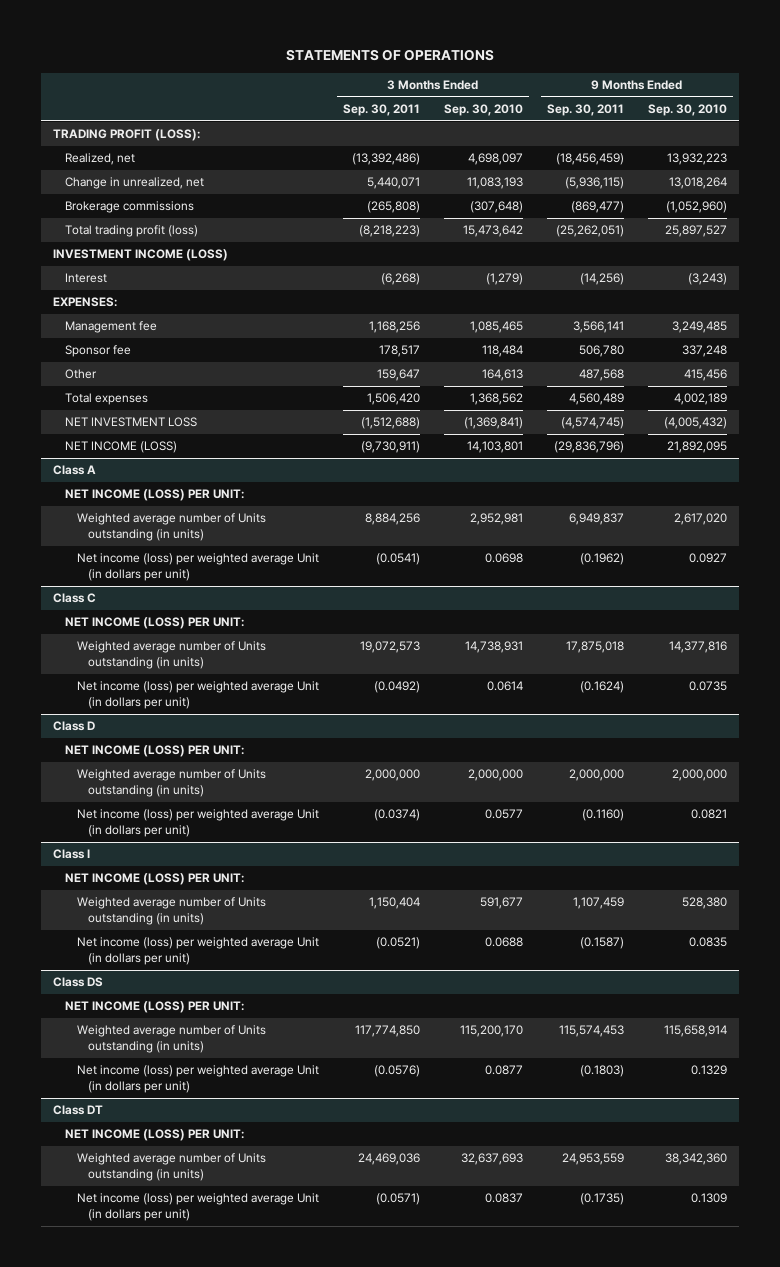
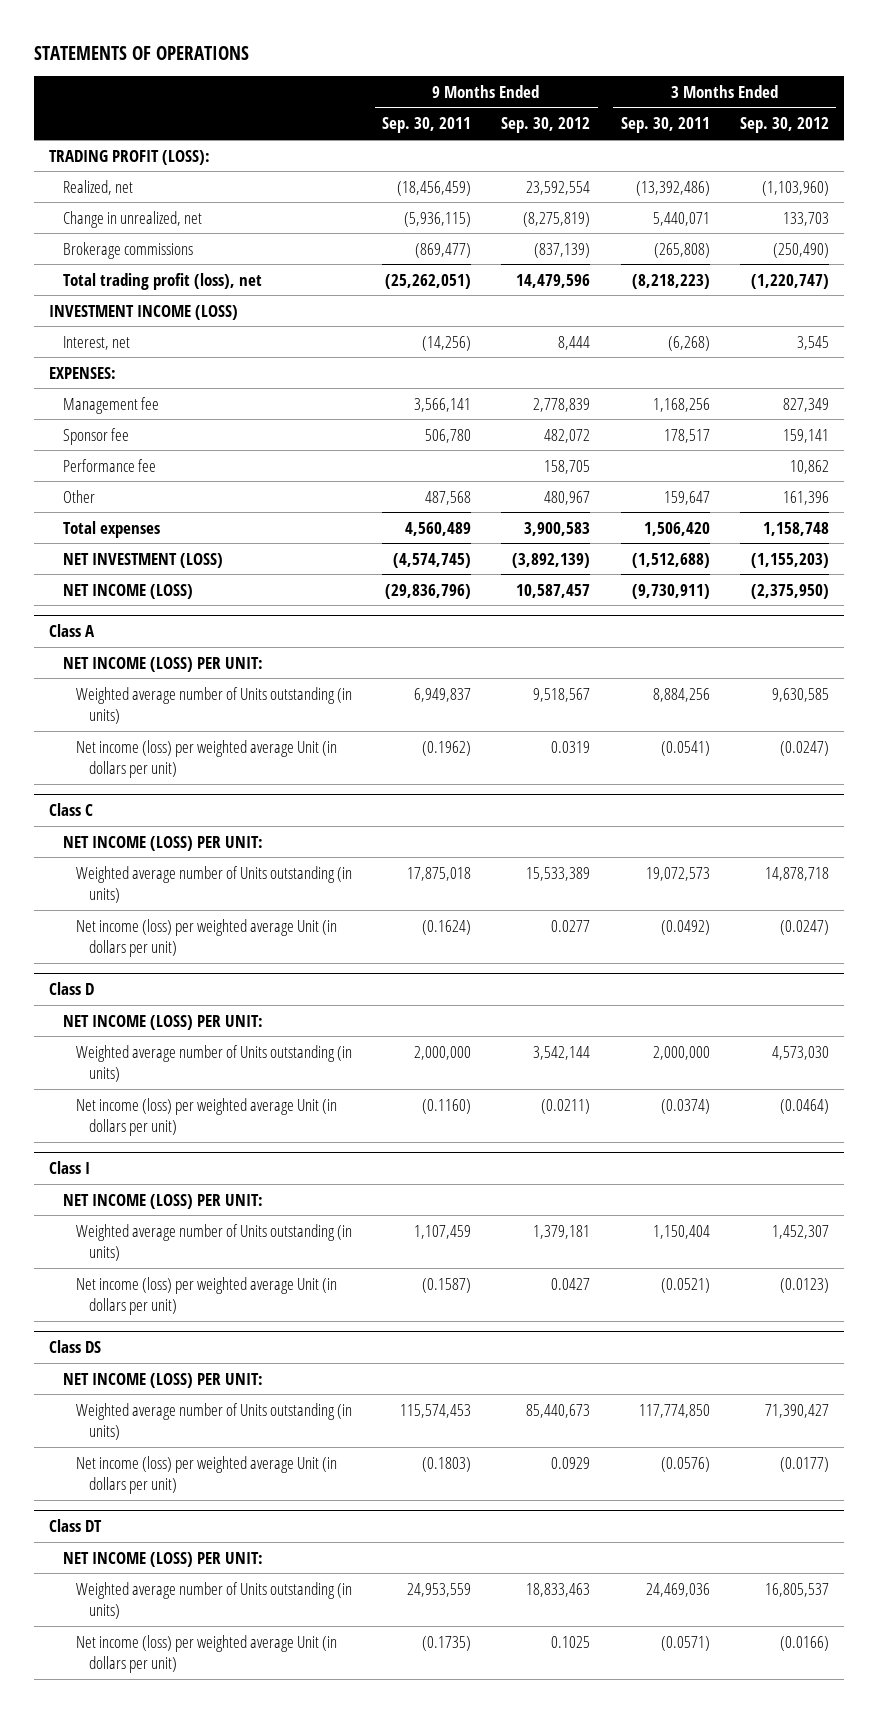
- | 3 Months Ended Sep. 30, 2011 | 3 Months Ended Sep. 30, 2010 | 9 Months Ended Sep. 30, 2011 | 9 Months Ended Sep. 30, 2010
+ | 9 Months Ended Sep. 30, 2011 | 9 Months Ended Sep. 30, 2012 | 3 Months Ended Sep. 30, 2011 | 3 Months Ended Sep. 30, 2012
- Total trading profit (loss) | (8,218,223) | 15,473,642 | (25,262,051) | 25,897,527
+ Total trading profit (loss), net | (25,262,051) | 14,479,596 | (8,218,223) | (1,220,747)
- Interest | (6,268) | (1,279) | (14,256) | (3,243)
+ Interest, net | (14,256) | 8,444 | (6,268) | 3,545
+ Performance fee | | 158,705 | | 10,862
- NET INVESTMENT LOSS | (1,512,688) | (1,369,841) | (4,574,745) | (4,005,432)
+ NET INVESTMENT (LOSS) | (4,574,745) | (3,892,139) | (1,512,688) | (1,155,203)

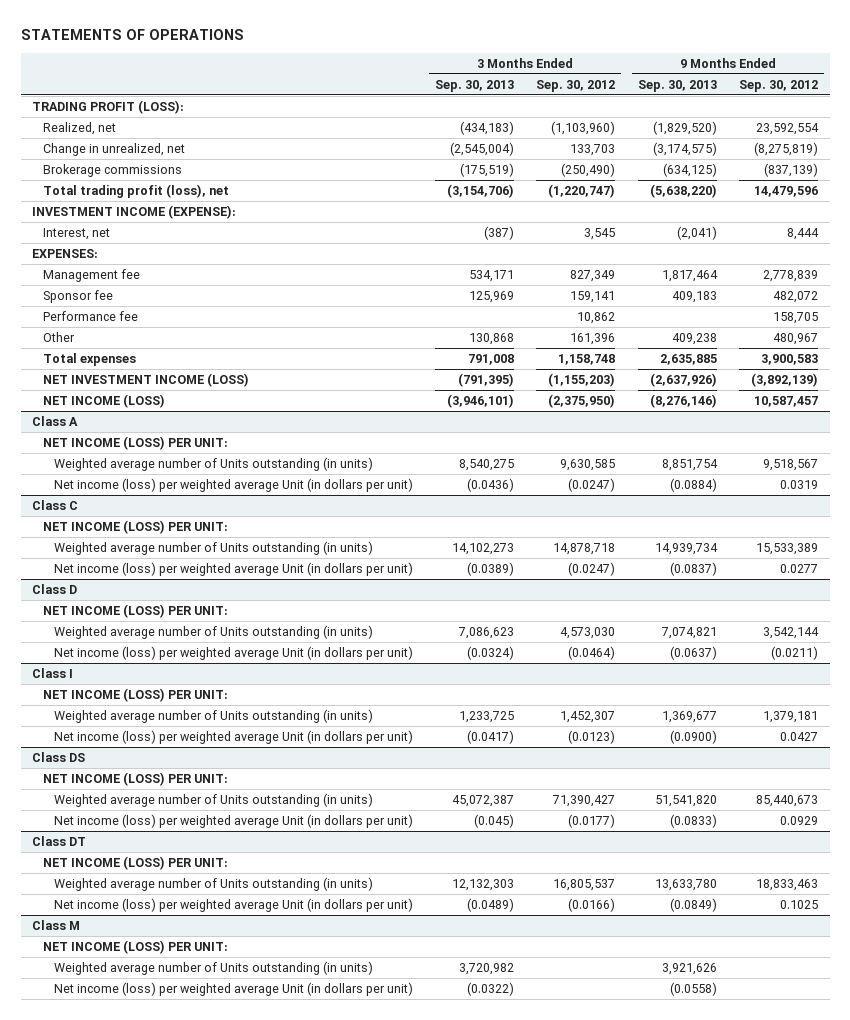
- | 9 Months Ended Sep. 30, 2011 | 9 Months Ended Sep. 30, 2012 | 3 Months Ended Sep. 30, 2011 | 3 Months Ended Sep. 30, 2012
+ | 3 Months Ended Sep. 30, 2013 | 3 Months Ended Sep. 30, 2012 | 9 Months Ended Sep. 30, 2013 | 9 Months Ended Sep. 30, 2012
- INVESTMENT INCOME (LOSS)
+ INVESTMENT INCOME (EXPENSE):
- NET INVESTMENT (LOSS) | (4,574,745) | (3,892,139) | (1,512,688) | (1,155,203)
+ NET INVESTMENT INCOME (LOSS) | (791,395) | (1,155,203) | (2,637,926) | (3,892,139)
+ Class M
+ NET INCOME (LOSS) PER UNIT:
+ Weighted average number of Units outstanding (in units) | 3,720,982 | | 3,921,626 |
+ Net income (loss) per weighted average Unit (in dollars per unit) | (0.0322) | | (0.0558) |

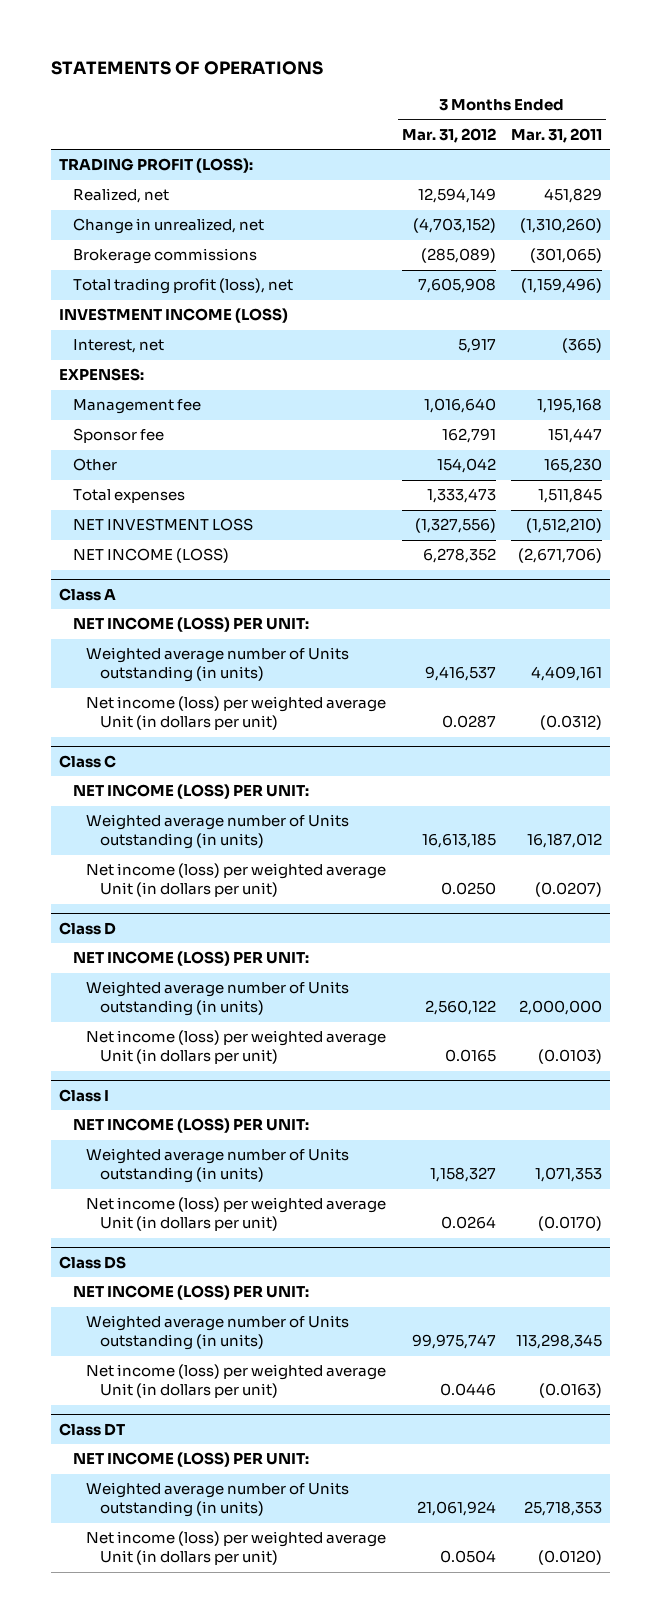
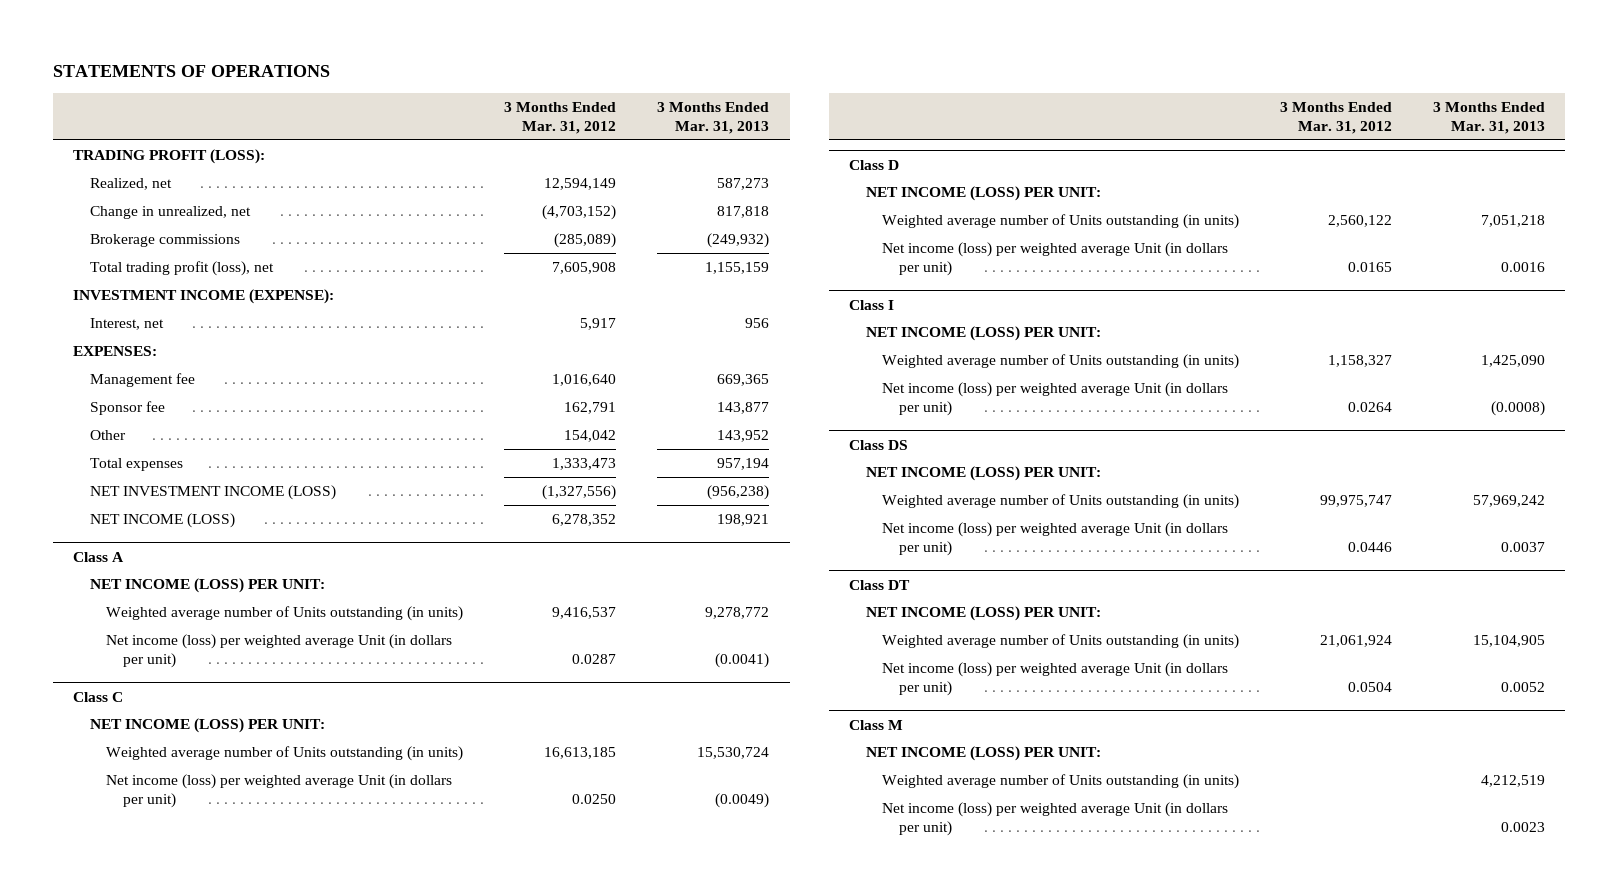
- | 3 Months Ended Mar. 31, 2012 | 3 Months Ended Mar. 31, 2011
+ | 3 Months Ended Mar. 31, 2012 | 3 Months Ended Mar. 31, 2013
- INVESTMENT INCOME (LOSS)
+ INVESTMENT INCOME (EXPENSE):
- NET INVESTMENT LOSS | (1,327,556) | (1,512,210)
+ NET INVESTMENT INCOME (LOSS) | (1,327,556) | (956,238)
+ Class M
+ NET INCOME (LOSS) PER UNIT:
+ Weighted average number of Units outstanding (in units) | | 4,212,519
+ Net income (loss) per weighted average Unit (in dollars per unit) | | 0.0023

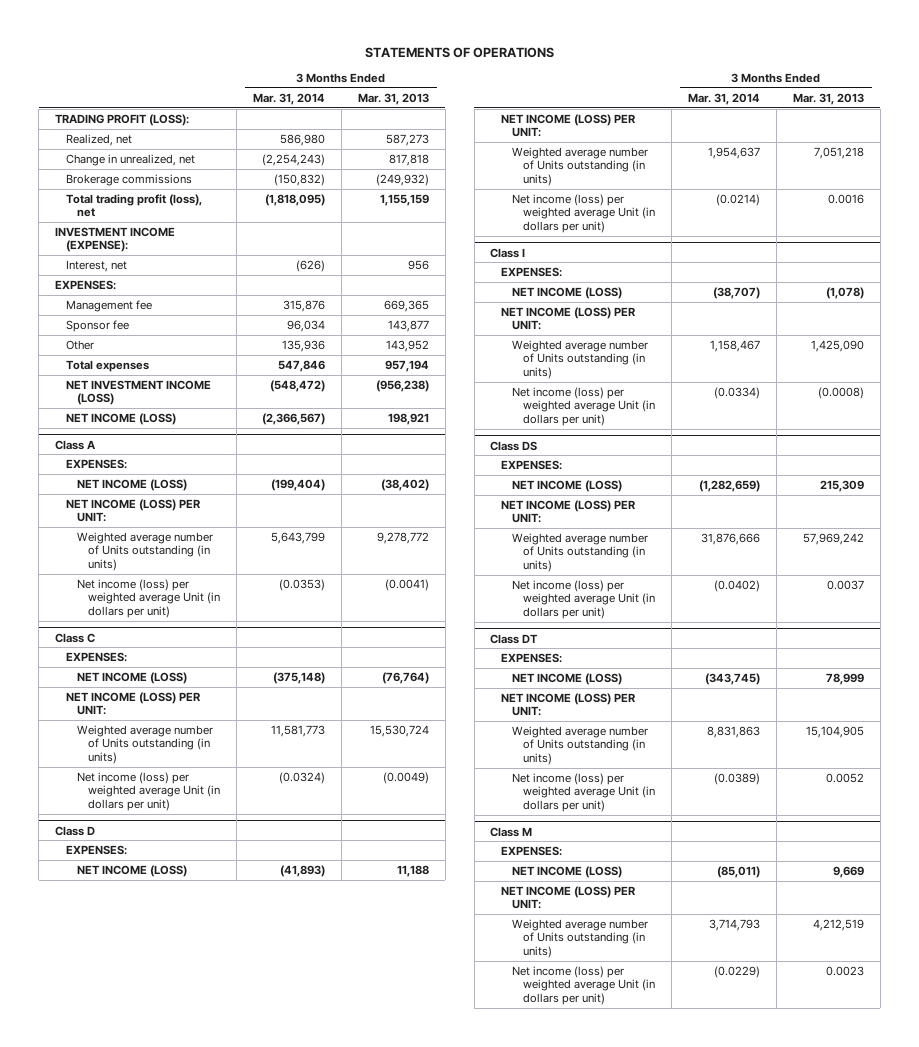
- | 3 Months Ended Mar. 31, 2012 | 3 Months Ended Mar. 31, 2013
+ | 3 Months Ended Mar. 31, 2014 | 3 Months Ended Mar. 31, 2013
@ Class A
+ EXPENSES:
+ NET INCOME (LOSS) | (199,404) | (38,402)
@ Class C
+ EXPENSES:
+ NET INCOME (LOSS) | (375,148) | (76,764)
@ Class D
+ EXPENSES:
+ NET INCOME (LOSS) | (41,893) | 11,188
@ Class I
+ EXPENSES:
+ NET INCOME (LOSS) | (38,707) | (1,078)
@ Class DS
+ EXPENSES:
+ NET INCOME (LOSS) | (1,282,659) | 215,309
@ Class DT
+ EXPENSES:
+ NET INCOME (LOSS) | (343,745) | 78,999
@ Class M
+ EXPENSES:
+ NET INCOME (LOSS) | (85,011) | 9,669

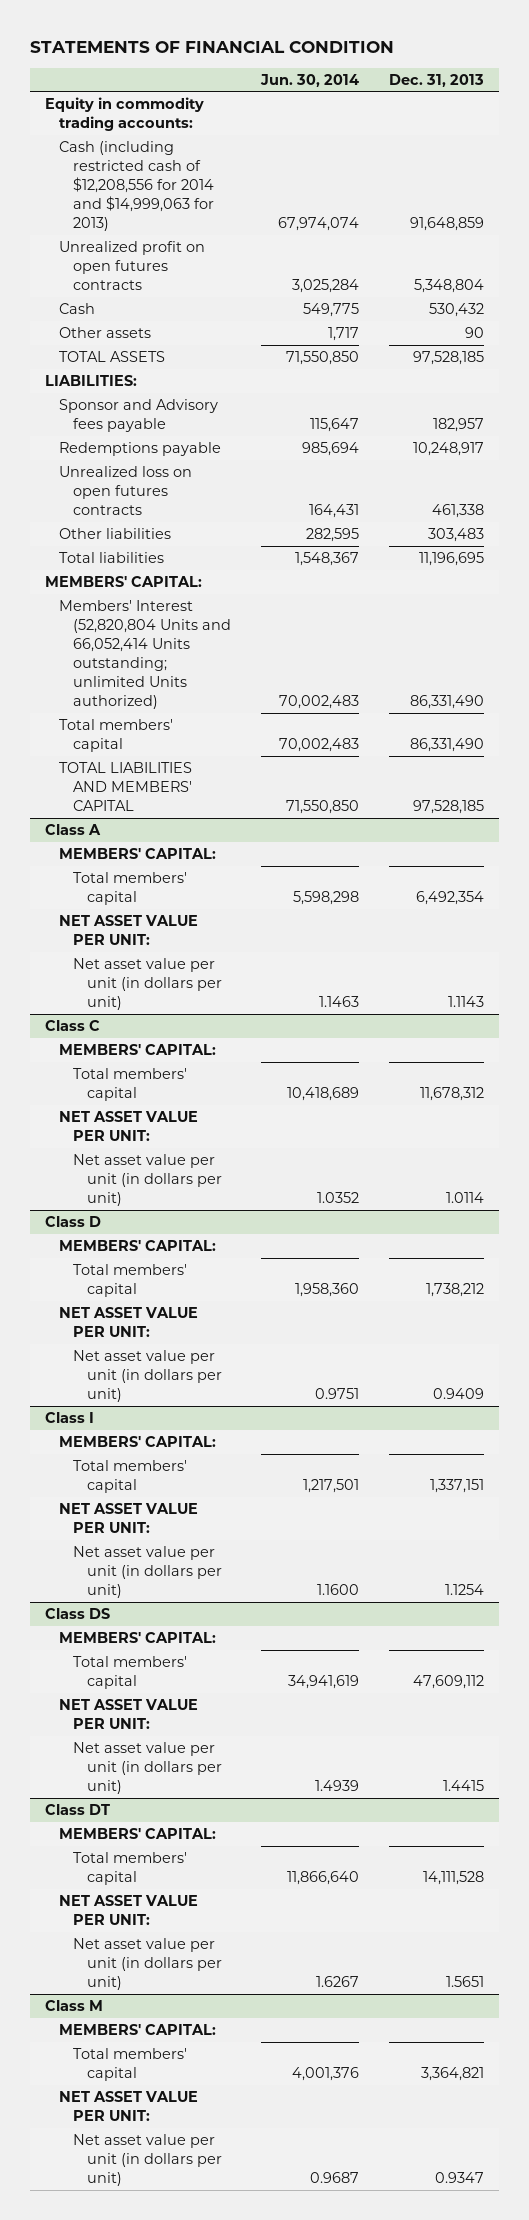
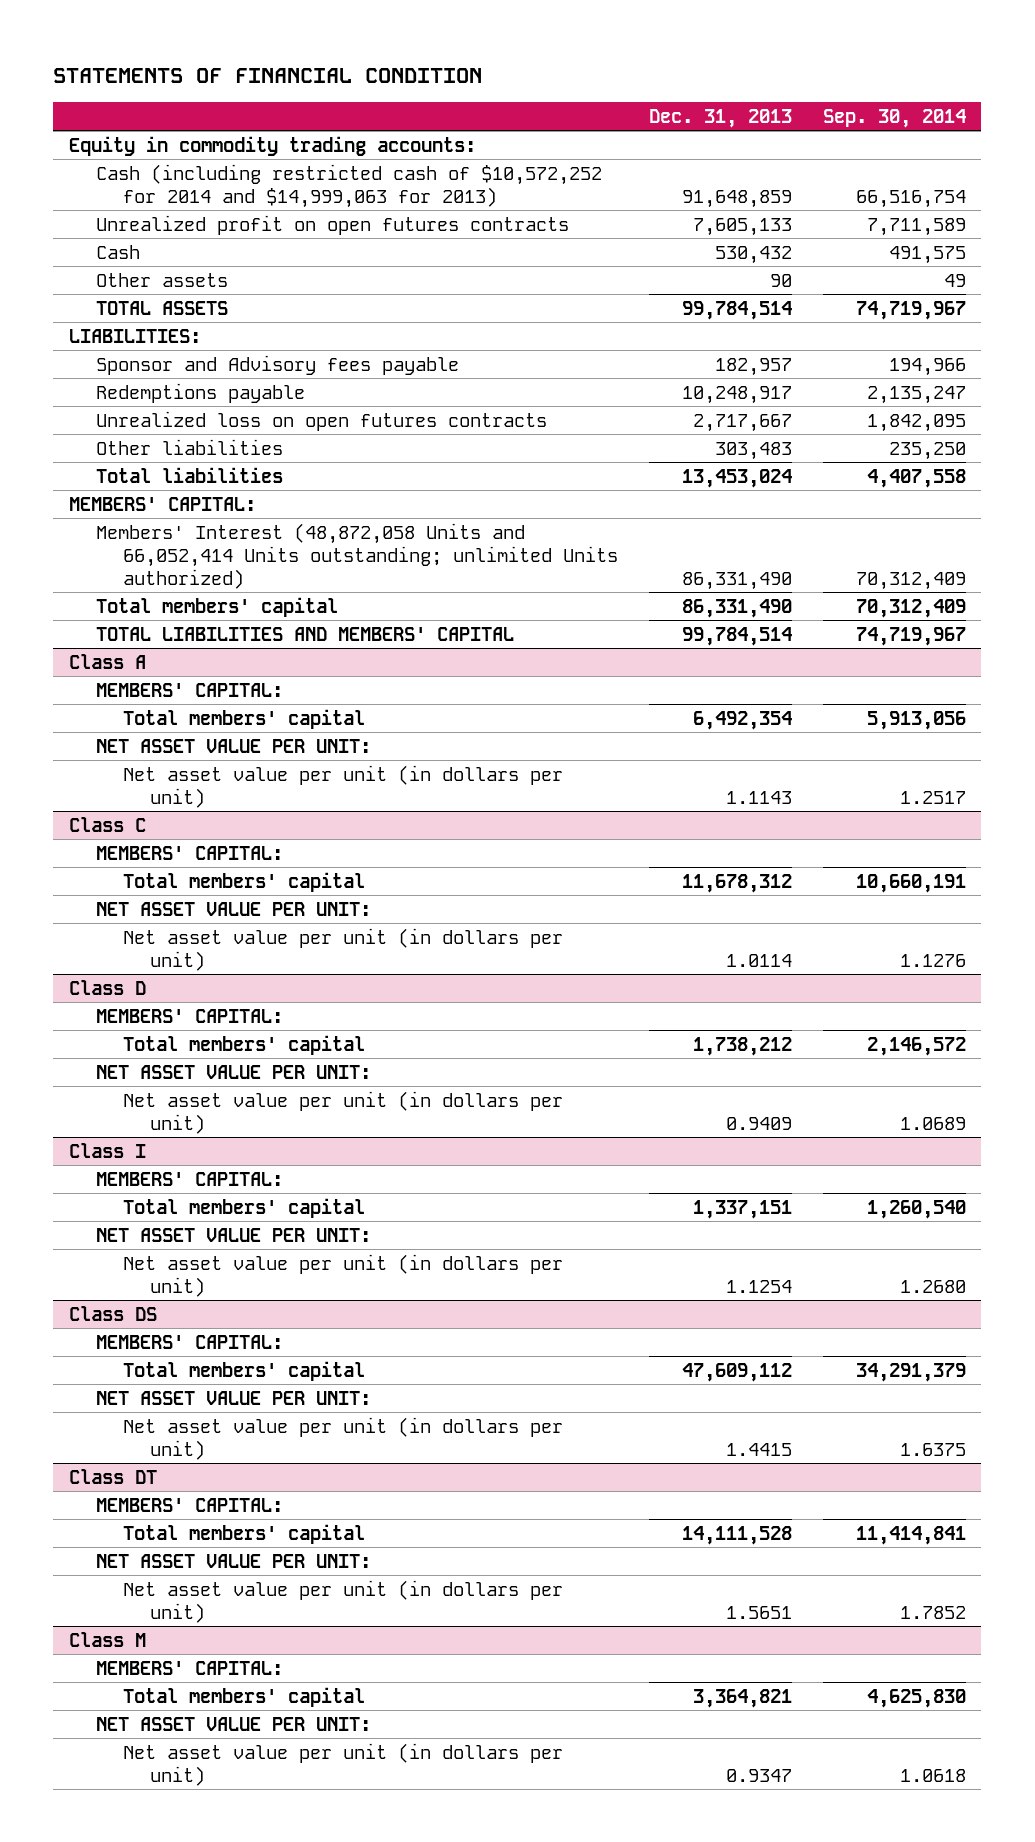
- | Jun. 30, 2014 | Dec. 31, 2013
+ | Dec. 31, 2013 | Sep. 30, 2014
- Cash (including restricted cash of $12,208,556 for 2014 and $14,999,063 for 2013) | 67,974,074 | 91,648,859
- Unrealized profit on open futures contracts | 3,025,284 | 5,348,804
+ Cash (including restricted cash of $10,572,252 for 2014 and $14,999,063 for 2013) | 91,648,859 | 66,516,754
+ Unrealized profit on open futures contracts | 7,605,133 | 7,711,589
- TOTAL ASSETS | 71,550,850 | 97,528,185
+ TOTAL ASSETS | 99,784,514 | 74,719,967
- Unrealized loss on open futures contracts | 164,431 | 461,338
+ Unrealized loss on open futures contracts | 2,717,667 | 1,842,095
- Total liabilities | 1,548,367 | 11,196,695
+ Total liabilities | 13,453,024 | 4,407,558
- Members' Interest (52,820,804 Units and 66,052,414 Units outstanding; unlimited Units authorized) | 70,002,483 | 86,331,490
+ Members' Interest (48,872,058 Units and 66,052,414 Units outstanding; unlimited Units authorized) | 86,331,490 | 70,312,409
- TOTAL LIABILITIES AND MEMBERS' CAPITAL | 71,550,850 | 97,528,185
+ TOTAL LIABILITIES AND MEMBERS' CAPITAL | 99,784,514 | 74,719,967

